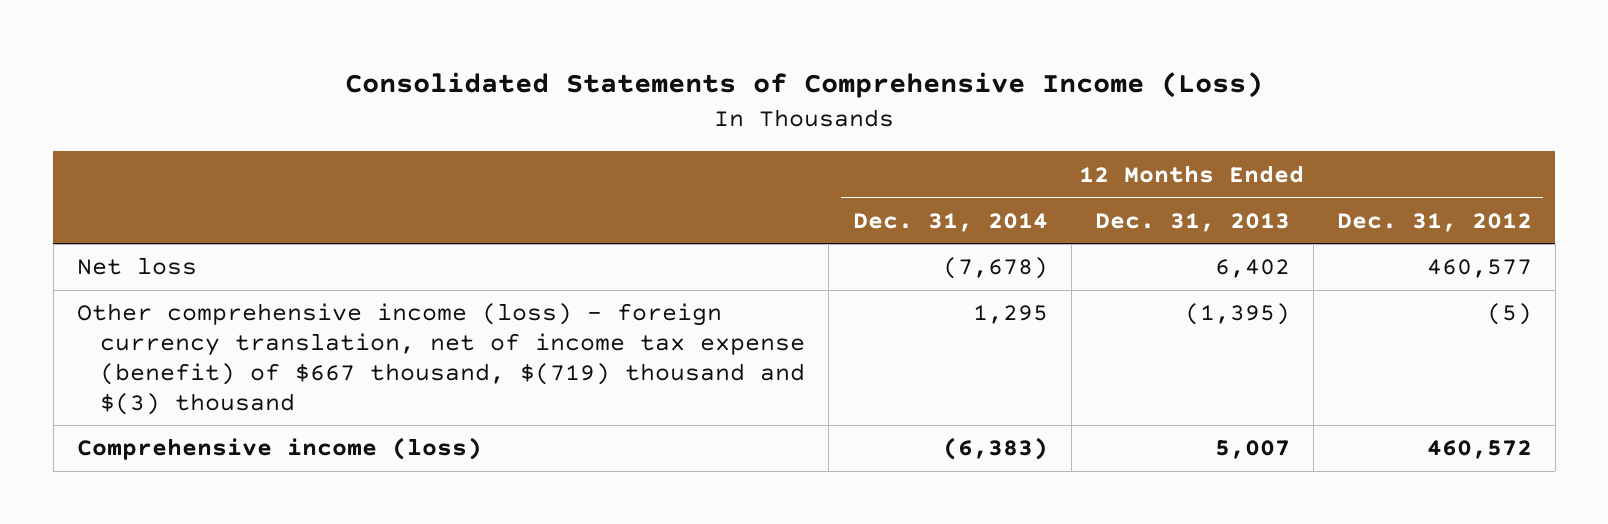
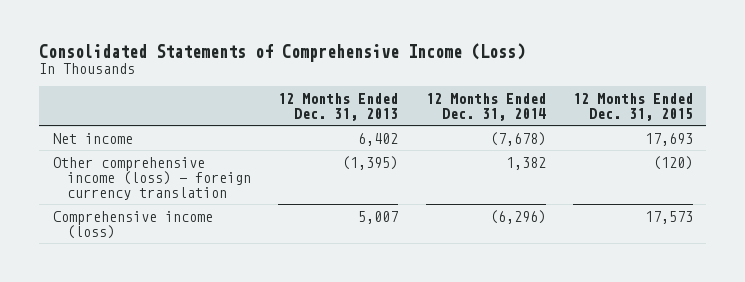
- | 12 Months Ended Dec. 31, 2014 | 12 Months Ended Dec. 31, 2013 | 12 Months Ended Dec. 31, 2012
+ | 12 Months Ended Dec. 31, 2013 | 12 Months Ended Dec. 31, 2014 | 12 Months Ended Dec. 31, 2015
- Net loss | (7,678) | 6,402 | 460,577
- Other comprehensive income (loss) - foreign currency translation, net of income tax expense (benefit) of $667 thousand, $(719) thousand and $(3) thousand | 1,295 | (1,395) | (5)
- Comprehensive income (loss) | (6,383) | 5,007 | 460,572
+ Net income | 6,402 | (7,678) | 17,693
+ Other comprehensive income (loss) - foreign currency translation | (1,395) | 1,382 | (120)
+ Comprehensive income (loss) | 5,007 | (6,296) | 17,573

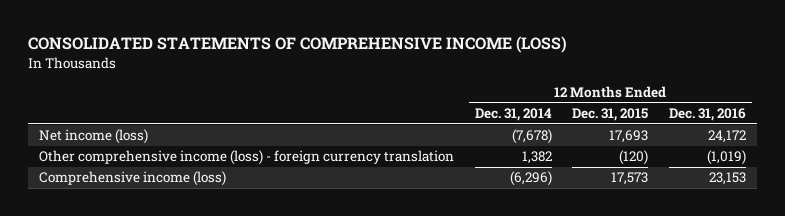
- Consolidated Statements of Comprehensive Income (Loss)
+ CONSOLIDATED STATEMENTS OF COMPREHENSIVE INCOME (LOSS)
- | 12 Months Ended Dec. 31, 2013 | 12 Months Ended Dec. 31, 2014 | 12 Months Ended Dec. 31, 2015
+ | 12 Months Ended Dec. 31, 2014 | 12 Months Ended Dec. 31, 2015 | 12 Months Ended Dec. 31, 2016
- Net income | 6,402 | (7,678) | 17,693
+ Net income (loss) | (7,678) | 17,693 | 24,172

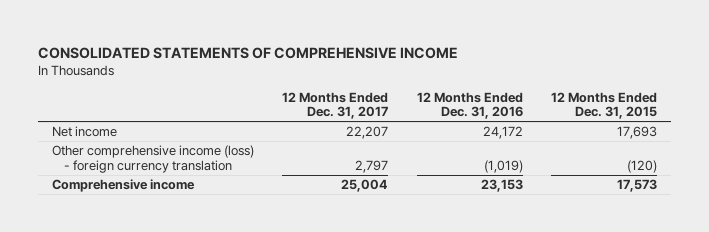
- CONSOLIDATED STATEMENTS OF COMPREHENSIVE INCOME (LOSS)
+ CONSOLIDATED STATEMENTS OF COMPREHENSIVE INCOME
- | 12 Months Ended Dec. 31, 2014 | 12 Months Ended Dec. 31, 2015 | 12 Months Ended Dec. 31, 2016
+ | 12 Months Ended Dec. 31, 2017 | 12 Months Ended Dec. 31, 2016 | 12 Months Ended Dec. 31, 2015
- Net income (loss) | (7,678) | 17,693 | 24,172
+ Net income | 22,207 | 24,172 | 17,693
- Comprehensive income (loss) | (6,296) | 17,573 | 23,153
+ Comprehensive income | 25,004 | 23,153 | 17,573

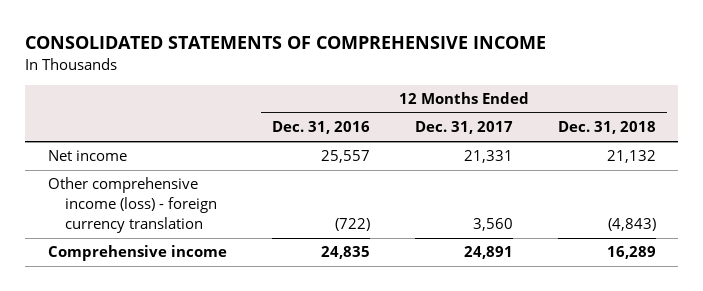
- | 12 Months Ended Dec. 31, 2017 | 12 Months Ended Dec. 31, 2016 | 12 Months Ended Dec. 31, 2015
+ | 12 Months Ended Dec. 31, 2016 | 12 Months Ended Dec. 31, 2017 | 12 Months Ended Dec. 31, 2018
- Net income | 22,207 | 24,172 | 17,693
- Other comprehensive income (loss) - foreign currency translation | 2,797 | (1,019) | (120)
- Comprehensive income | 25,004 | 23,153 | 17,573
+ Net income | 25,557 | 21,331 | 21,132
+ Other comprehensive income (loss) - foreign currency translation | (722) | 3,560 | (4,843)
+ Comprehensive income | 24,835 | 24,891 | 16,289

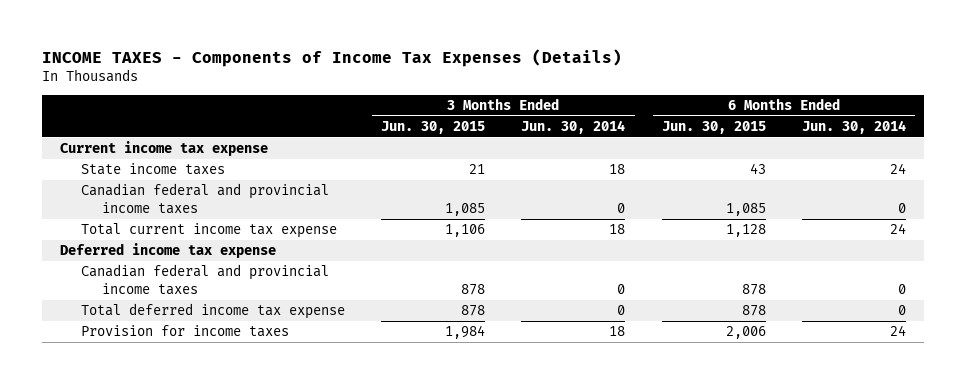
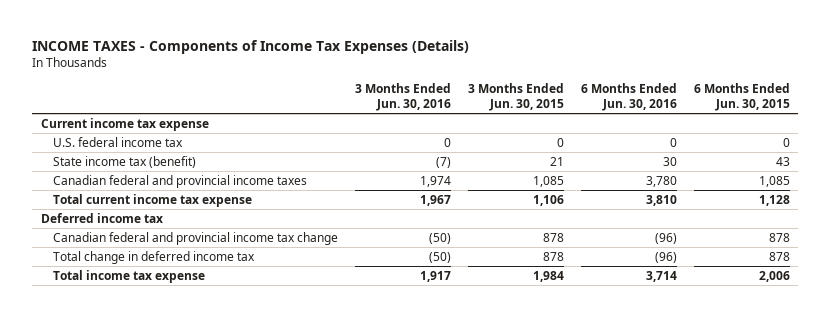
- | 3 Months Ended Jun. 30, 2015 | 3 Months Ended Jun. 30, 2014 | 6 Months Ended Jun. 30, 2015 | 6 Months Ended Jun. 30, 2014
+ | 3 Months Ended Jun. 30, 2016 | 3 Months Ended Jun. 30, 2015 | 6 Months Ended Jun. 30, 2016 | 6 Months Ended Jun. 30, 2015
- State income taxes | 21 | 18 | 43 | 24
+ U.S. federal income tax | 0 | 0 | 0 | 0
+ State income tax (benefit) | (7) | 21 | 30 | 43
- Deferred income tax expense
- Canadian federal and provincial income taxes | 878 | 0 | 878 | 0
- Total deferred income tax expense | 878 | 0 | 878 | 0
- Provision for income taxes | 1,984 | 18 | 2,006 | 24
+ Deferred income tax
+ Canadian federal and provincial income tax change | (50) | 878 | (96) | 878
+ Total change in deferred income tax | (50) | 878 | (96) | 878
+ Total income tax expense | 1,917 | 1,984 | 3,714 | 2,006

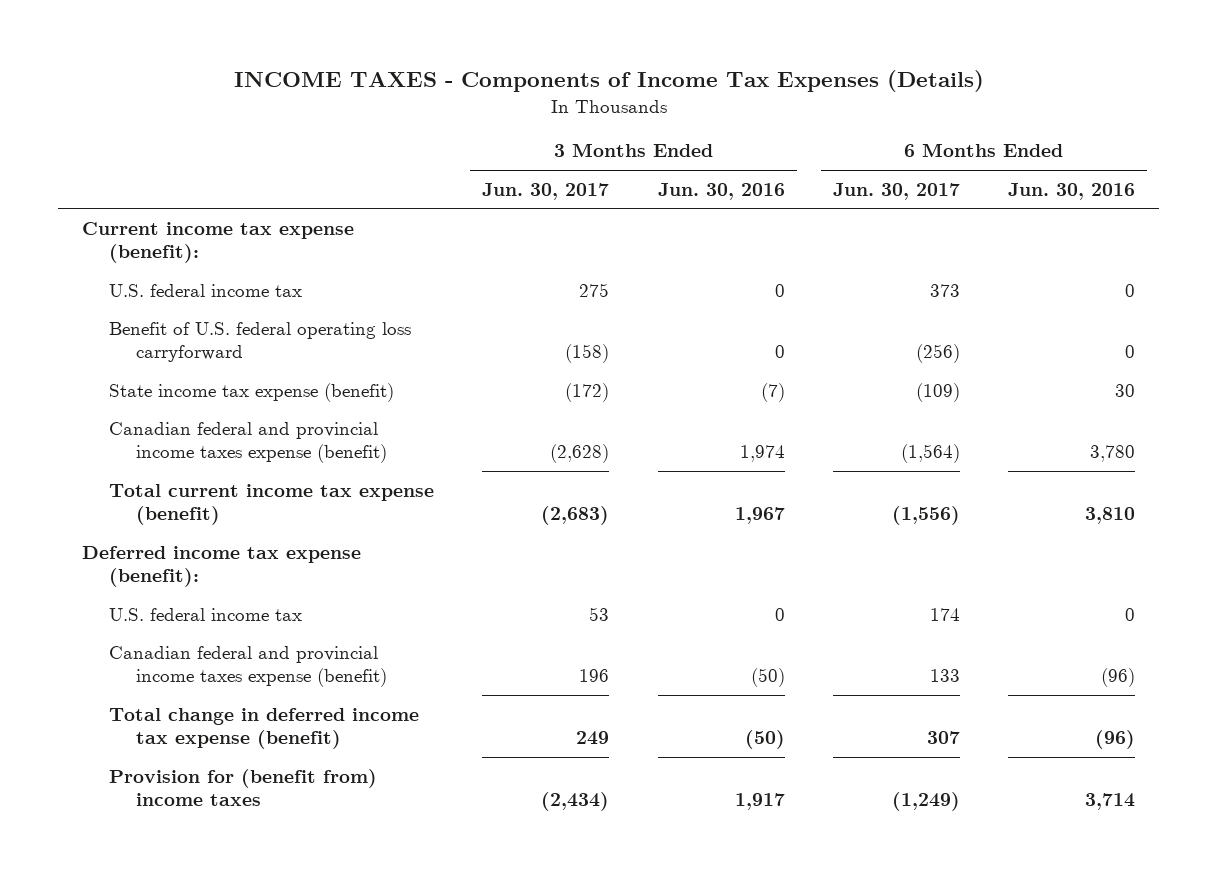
- | 3 Months Ended Jun. 30, 2016 | 3 Months Ended Jun. 30, 2015 | 6 Months Ended Jun. 30, 2016 | 6 Months Ended Jun. 30, 2015
+ | 3 Months Ended Jun. 30, 2017 | 3 Months Ended Jun. 30, 2016 | 6 Months Ended Jun. 30, 2017 | 6 Months Ended Jun. 30, 2016
- Current income tax expense
+ Current income tax expense (benefit):
- State income tax (benefit) | (7) | 21 | 30 | 43
- Canadian federal and provincial income taxes | 1,974 | 1,085 | 3,780 | 1,085
- Total current income tax expense | 1,967 | 1,106 | 3,810 | 1,128
- Deferred income tax
- Canadian federal and provincial income tax change | (50) | 878 | (96) | 878
- Total change in deferred income tax | (50) | 878 | (96) | 878
- Total income tax expense | 1,917 | 1,984 | 3,714 | 2,006
+ Benefit of U.S. federal operating loss carryforward | (158) | 0 | (256) | 0
+ State income tax expense (benefit) | (172) | (7) | (109) | 30
+ Canadian federal and provincial income taxes expense (benefit) | (2,628) | 1,974 | (1,564) | 3,780
+ Total current income tax expense (benefit) | (2,683) | 1,967 | (1,556) | 3,810
+ Deferred income tax expense (benefit):
+ U.S. federal income tax | 53 | 0 | 174 | 0
+ Canadian federal and provincial income taxes expense (benefit) | 196 | (50) | 133 | (96)
+ Total change in deferred income tax expense (benefit) | 249 | (50) | 307 | (96)
+ Provision for (benefit from) income taxes | (2,434) | 1,917 | (1,249) | 3,714

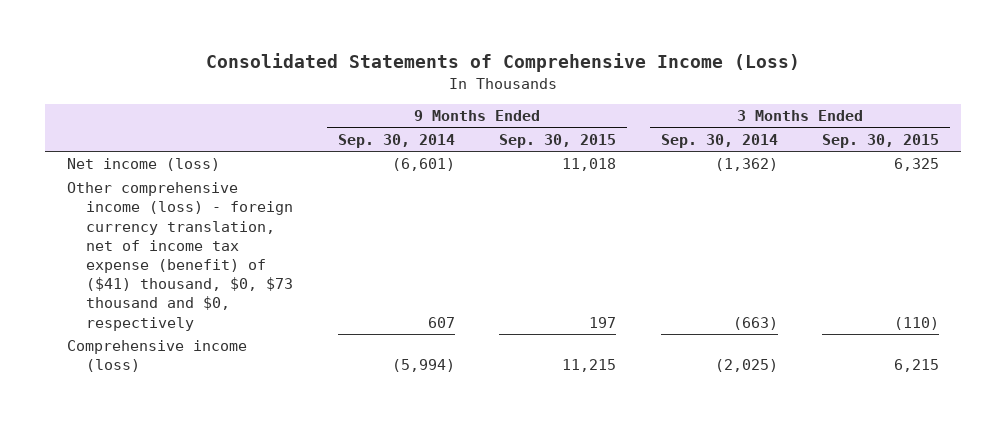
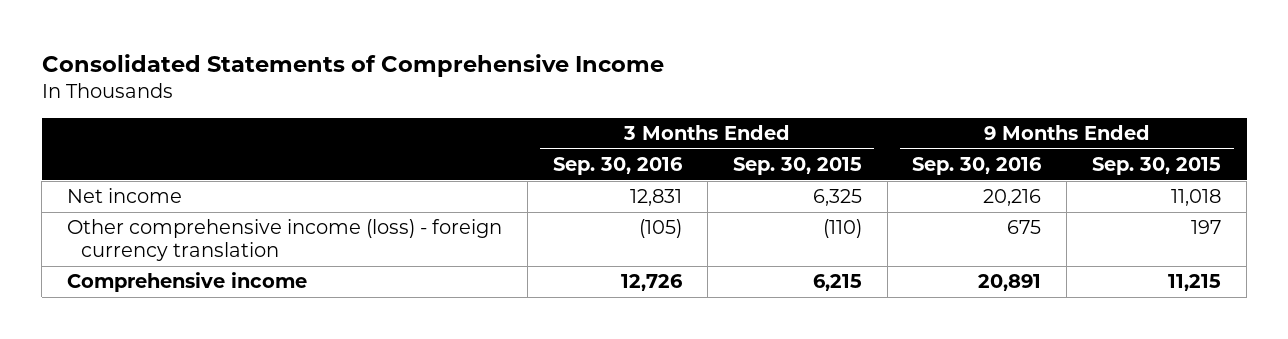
- Consolidated Statements of Comprehensive Income (Loss)
+ Consolidated Statements of Comprehensive Income
- | 9 Months Ended Sep. 30, 2014 | 9 Months Ended Sep. 30, 2015 | 3 Months Ended Sep. 30, 2014 | 3 Months Ended Sep. 30, 2015
+ | 3 Months Ended Sep. 30, 2016 | 3 Months Ended Sep. 30, 2015 | 9 Months Ended Sep. 30, 2016 | 9 Months Ended Sep. 30, 2015
- Net income (loss) | (6,601) | 11,018 | (1,362) | 6,325
- Other comprehensive income (loss) - foreign currency translation, net of income tax expense (benefit) of ($41) thousand, $0, $73 thousand and $0, respectively | 607 | 197 | (663) | (110)
- Comprehensive income (loss) | (5,994) | 11,215 | (2,025) | 6,215
+ Net income | 12,831 | 6,325 | 20,216 | 11,018
+ Other comprehensive income (loss) - foreign currency translation | (105) | (110) | 675 | 197
+ Comprehensive income | 12,726 | 6,215 | 20,891 | 11,215

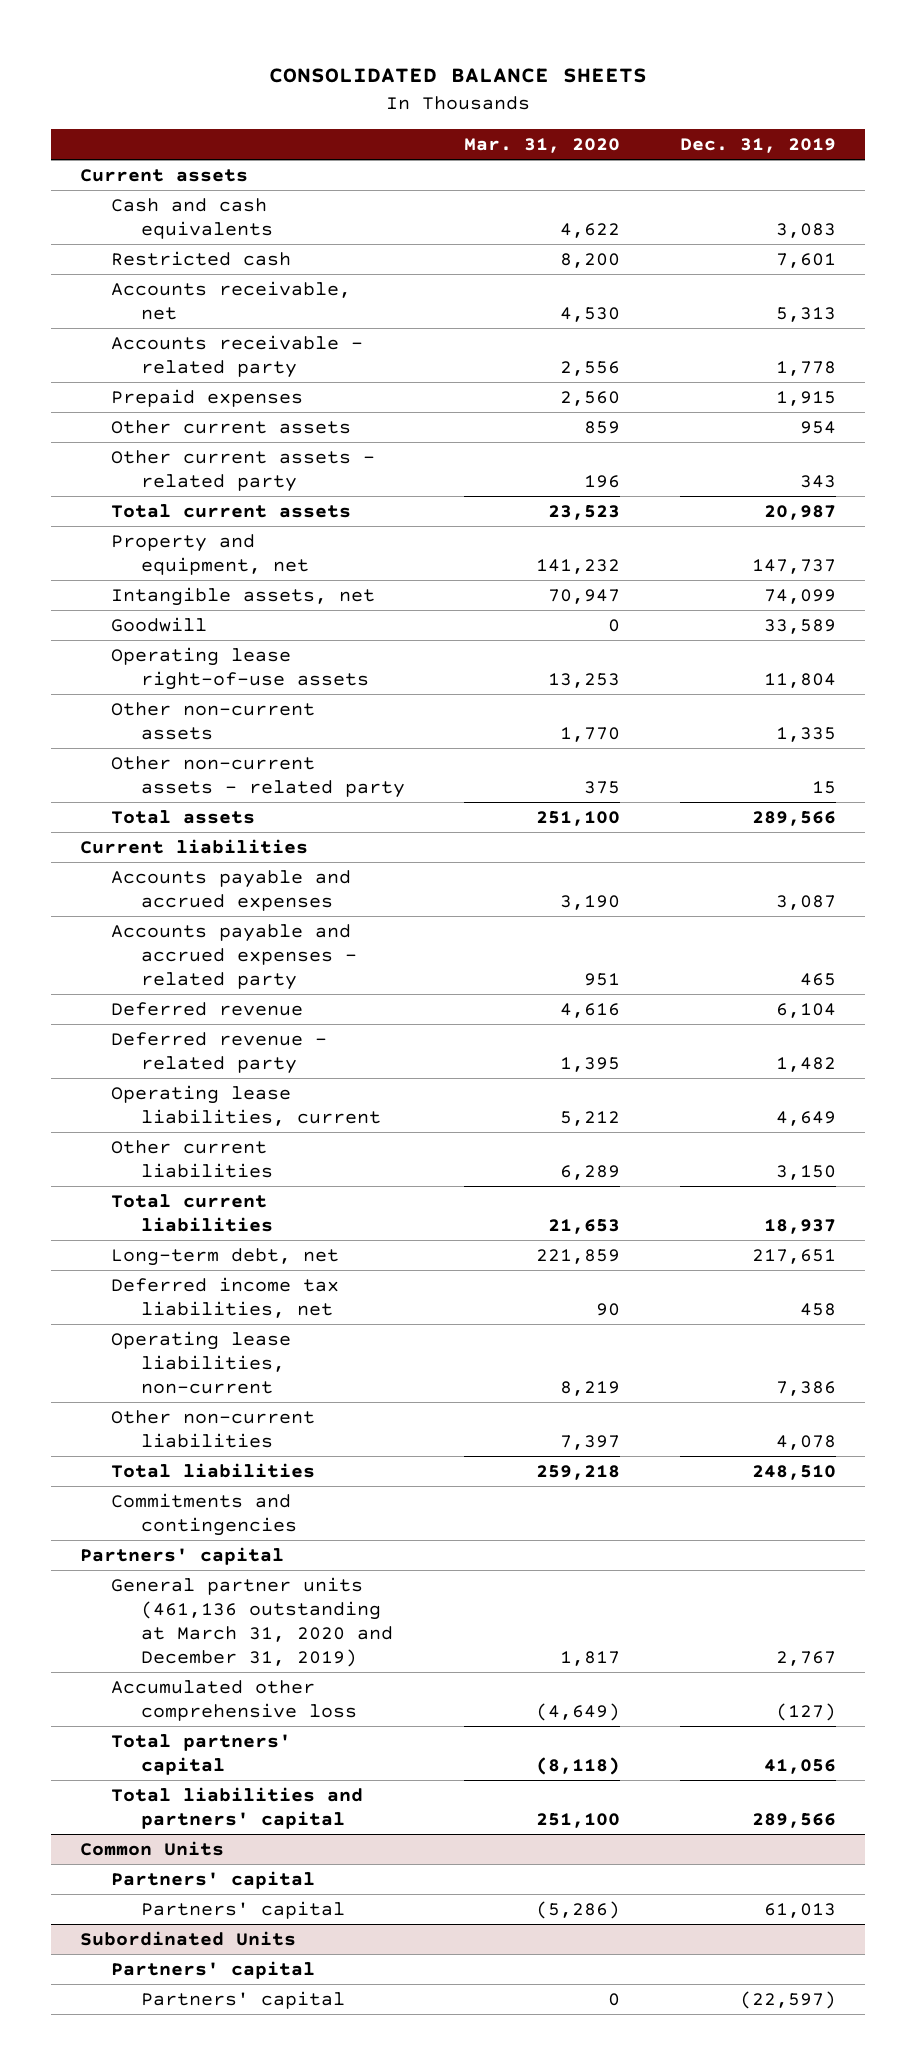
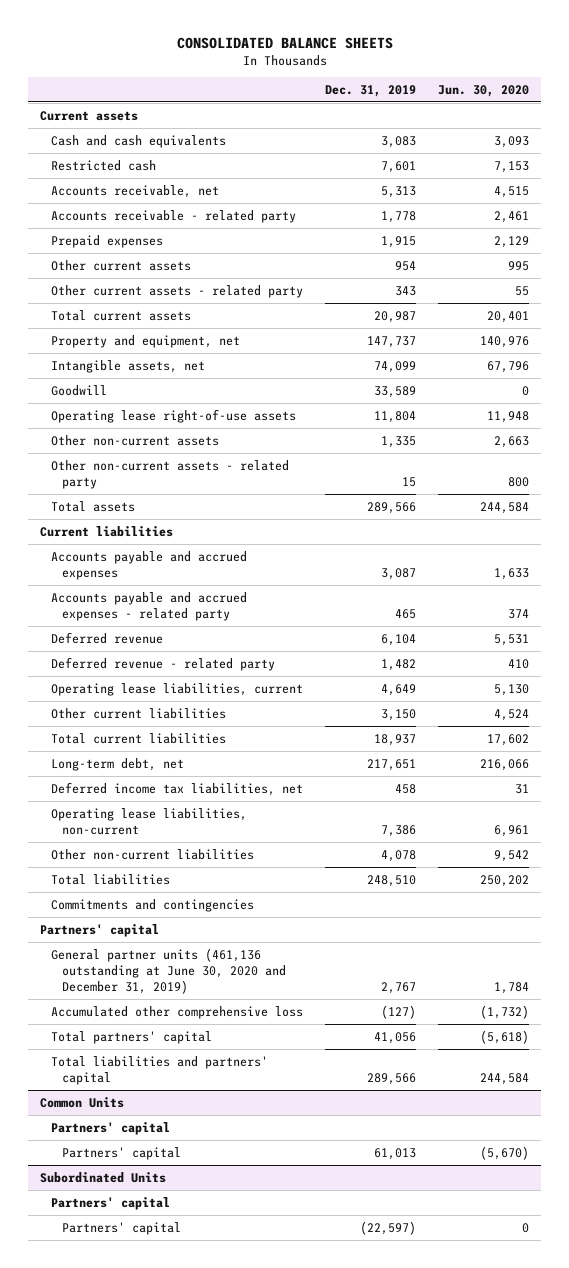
- | Mar. 31, 2020 | Dec. 31, 2019
+ | Dec. 31, 2019 | Jun. 30, 2020
- General partner units (461,136 outstanding at March 31, 2020 and December 31, 2019) | 1,817 | 2,767
+ General partner units (461,136 outstanding at June 30, 2020 and December 31, 2019) | 2,767 | 1,784

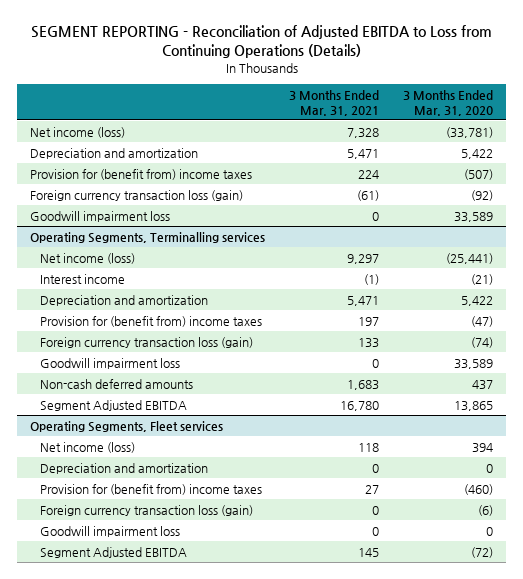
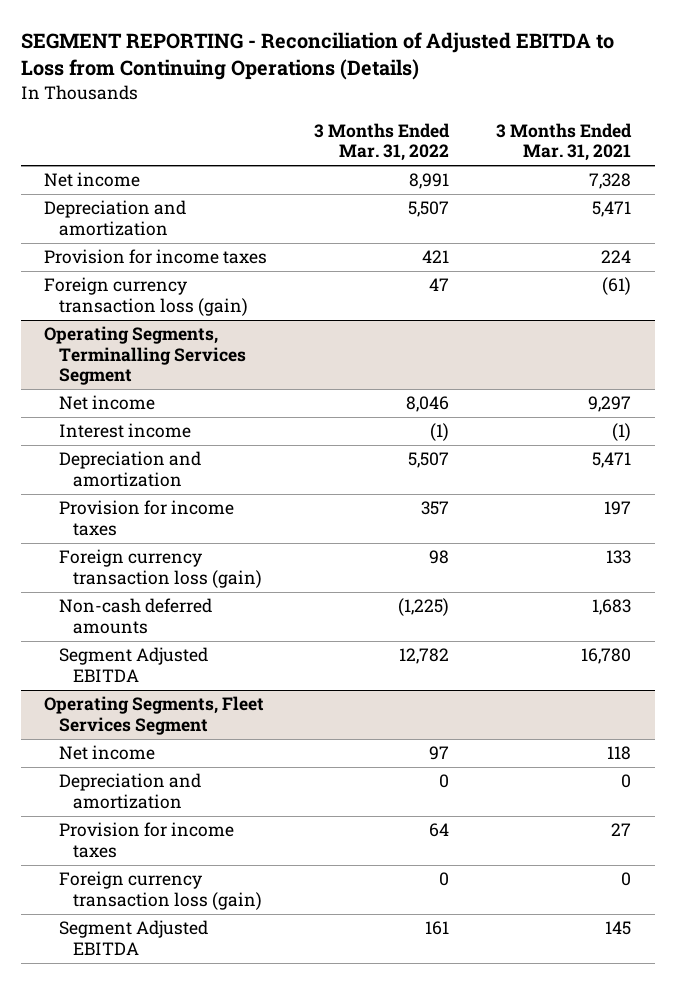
- | 3 Months Ended Mar. 31, 2021 | 3 Months Ended Mar. 31, 2020
+ | 3 Months Ended Mar. 31, 2022 | 3 Months Ended Mar. 31, 2021
- Net income (loss) | 7,328 | (33,781)
+ Net income | 8,991 | 7,328
- Provision for (benefit from) income taxes | 224 | (507)
+ Provision for income taxes | 421 | 224
- Goodwill impairment loss | 0 | 33,589
- Operating Segments, Terminalling services
- Net income (loss) | 9,297 | (25,441)
+ Operating Segments, Terminalling Services Segment
+ Net income | 8,046 | 9,297
- Provision for (benefit from) income taxes | 197 | (47)
+ Provision for income taxes | 357 | 197
- Goodwill impairment loss | 0 | 33,589
- Operating Segments, Fleet services
- Net income (loss) | 118 | 394
+ Operating Segments, Fleet Services Segment
+ Net income | 97 | 118
- Provision for (benefit from) income taxes | 27 | (460)
+ Provision for income taxes | 64 | 27
- Goodwill impairment loss | 0 | 0

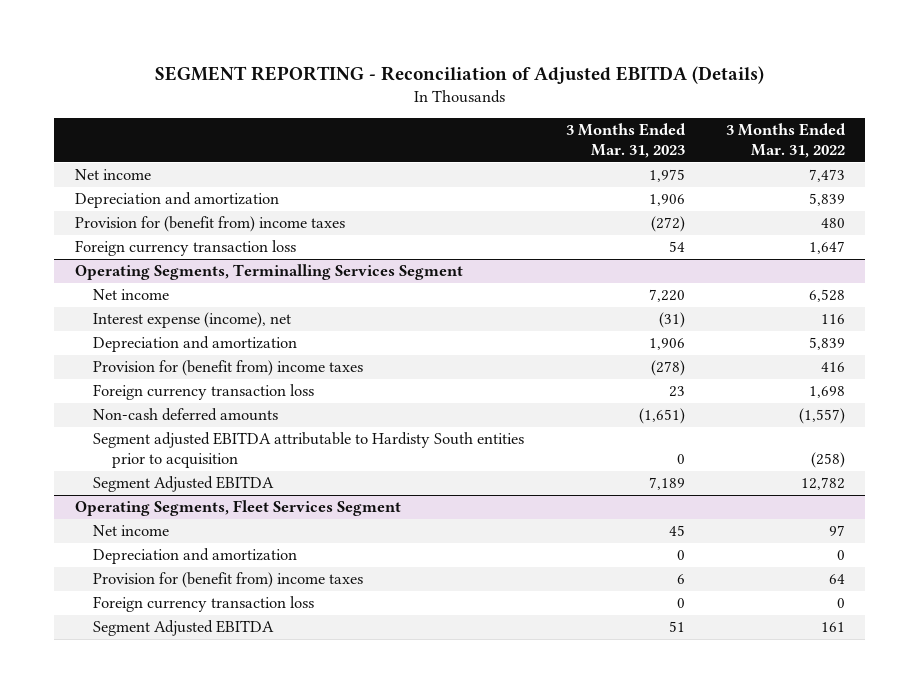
- SEGMENT REPORTING - Reconciliation of Adjusted EBITDA to Loss from Continuing Operations (Details)
+ SEGMENT REPORTING - Reconciliation of Adjusted EBITDA (Details)
- | 3 Months Ended Mar. 31, 2022 | 3 Months Ended Mar. 31, 2021
+ | 3 Months Ended Mar. 31, 2023 | 3 Months Ended Mar. 31, 2022
- Net income | 8,991 | 7,328
- Depreciation and amortization | 5,507 | 5,471
- Provision for income taxes | 421 | 224
- Foreign currency transaction loss (gain) | 47 | (61)
+ Net income | 1,975 | 7,473
+ Depreciation and amortization | 1,906 | 5,839
+ Provision for (benefit from) income taxes | (272) | 480
+ Foreign currency transaction loss | 54 | 1,647
@ Operating Segments, Terminalling Services Segment
- Net income | 8,046 | 9,297
- Interest income | (1) | (1)
- Depreciation and amortization | 5,507 | 5,471
- Provision for income taxes | 357 | 197
- Foreign currency transaction loss (gain) | 98 | 133
- Non-cash deferred amounts | (1,225) | 1,683
+ Net income | 7,220 | 6,528
+ Interest expense (income), net | (31) | 116
+ Depreciation and amortization | 1,906 | 5,839
+ Provision for (benefit from) income taxes | (278) | 416
+ Foreign currency transaction loss | 23 | 1,698
+ Non-cash deferred amounts | (1,651) | (1,557)
+ Segment adjusted EBITDA attributable to Hardisty South entities prior to acquisition | 0 | (258)
@ Operating Segments, Fleet Services Segment
- Provision for income taxes | 64 | 27
- Foreign currency transaction loss (gain) | 0 | 0
+ Provision for (benefit from) income taxes | 6 | 64
+ Foreign currency transaction loss | 0 | 0

